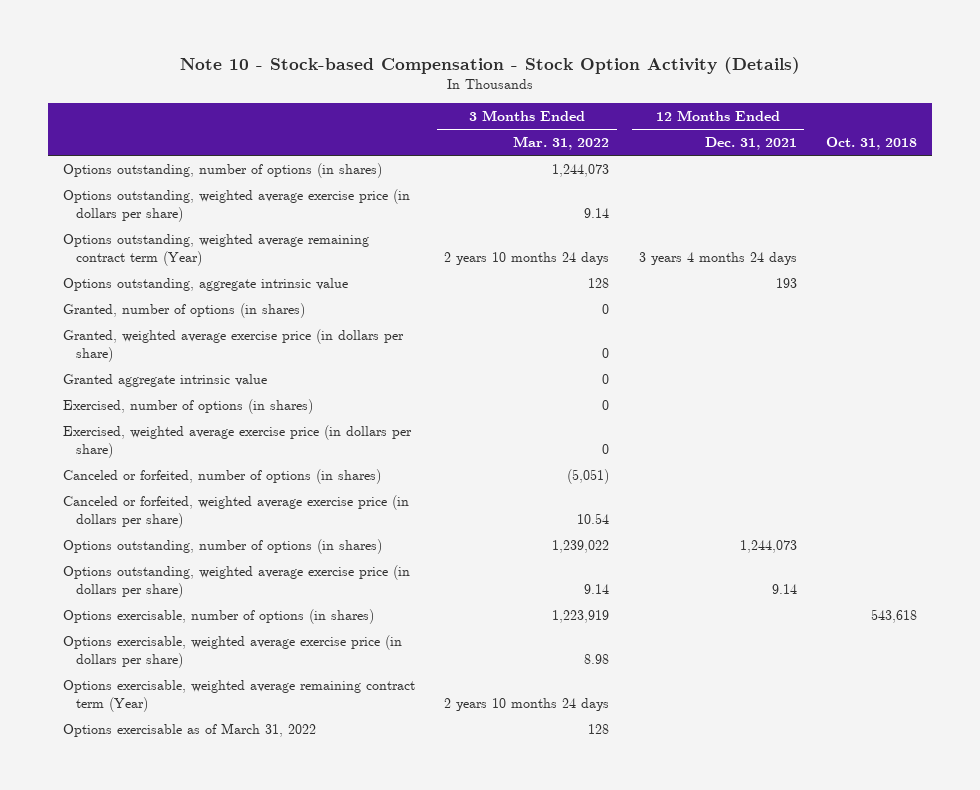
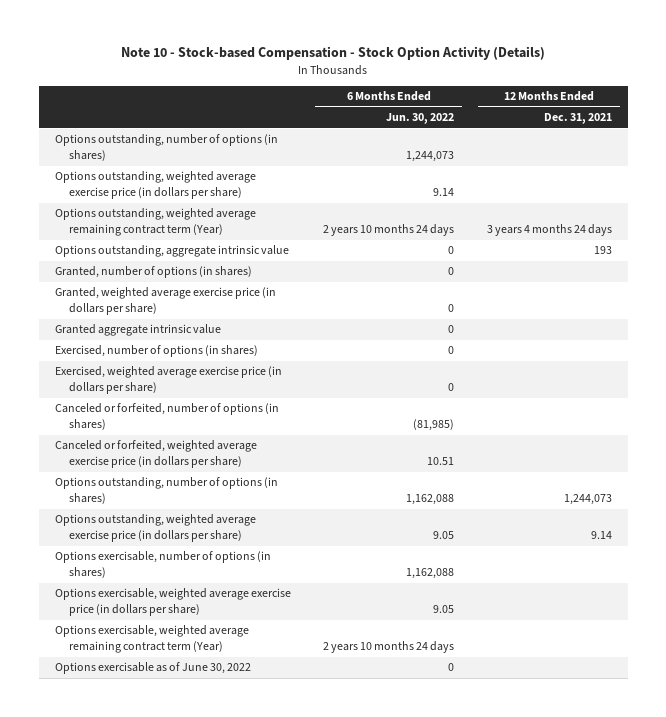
- | 3 Months Ended Mar. 31, 2022 | 12 Months Ended Dec. 31, 2021 | Oct. 31, 2018
+ | 6 Months Ended Jun. 30, 2022 | 12 Months Ended Dec. 31, 2021
- Options exercisable as of March 31, 2022 | 128 | |
+ Options exercisable as of June 30, 2022 | 0 |

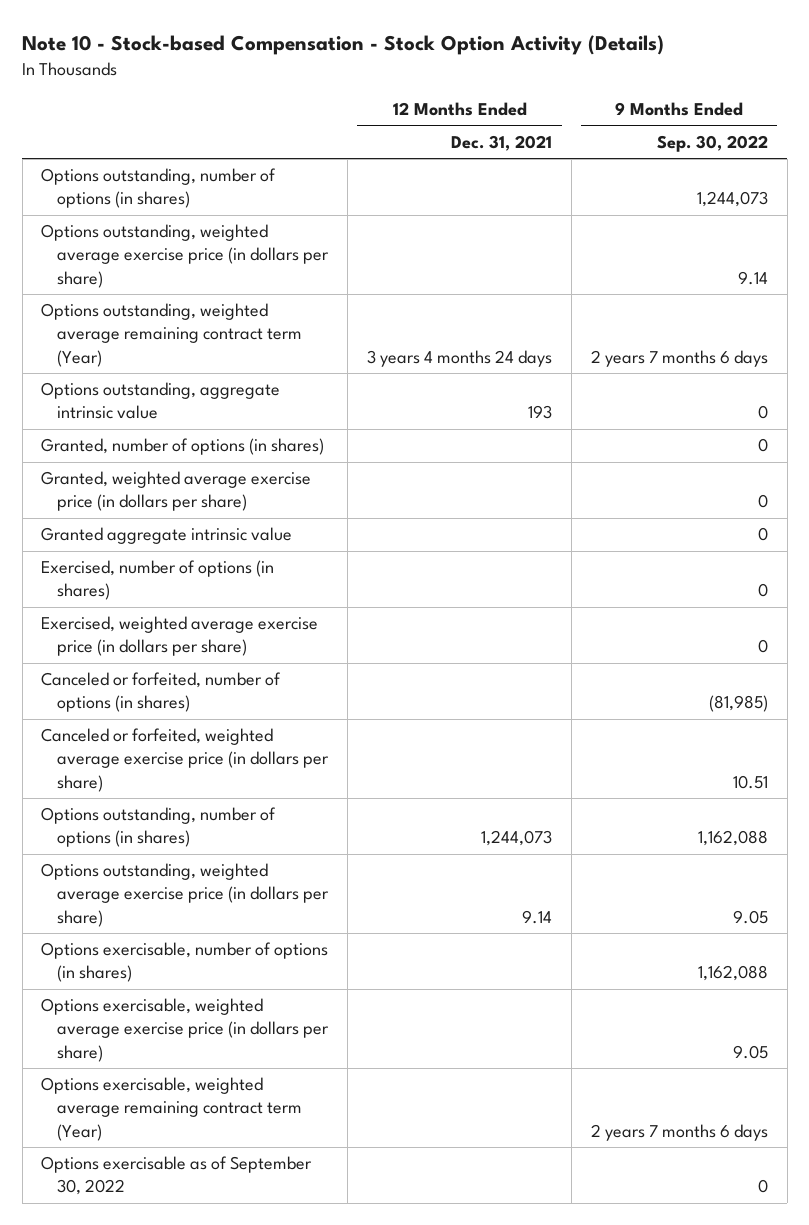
- | 6 Months Ended Jun. 30, 2022 | 12 Months Ended Dec. 31, 2021
+ | 12 Months Ended Dec. 31, 2021 | 9 Months Ended Sep. 30, 2022
- Options exercisable as of June 30, 2022 | 0 |
+ Options exercisable as of September 30, 2022 | | 0

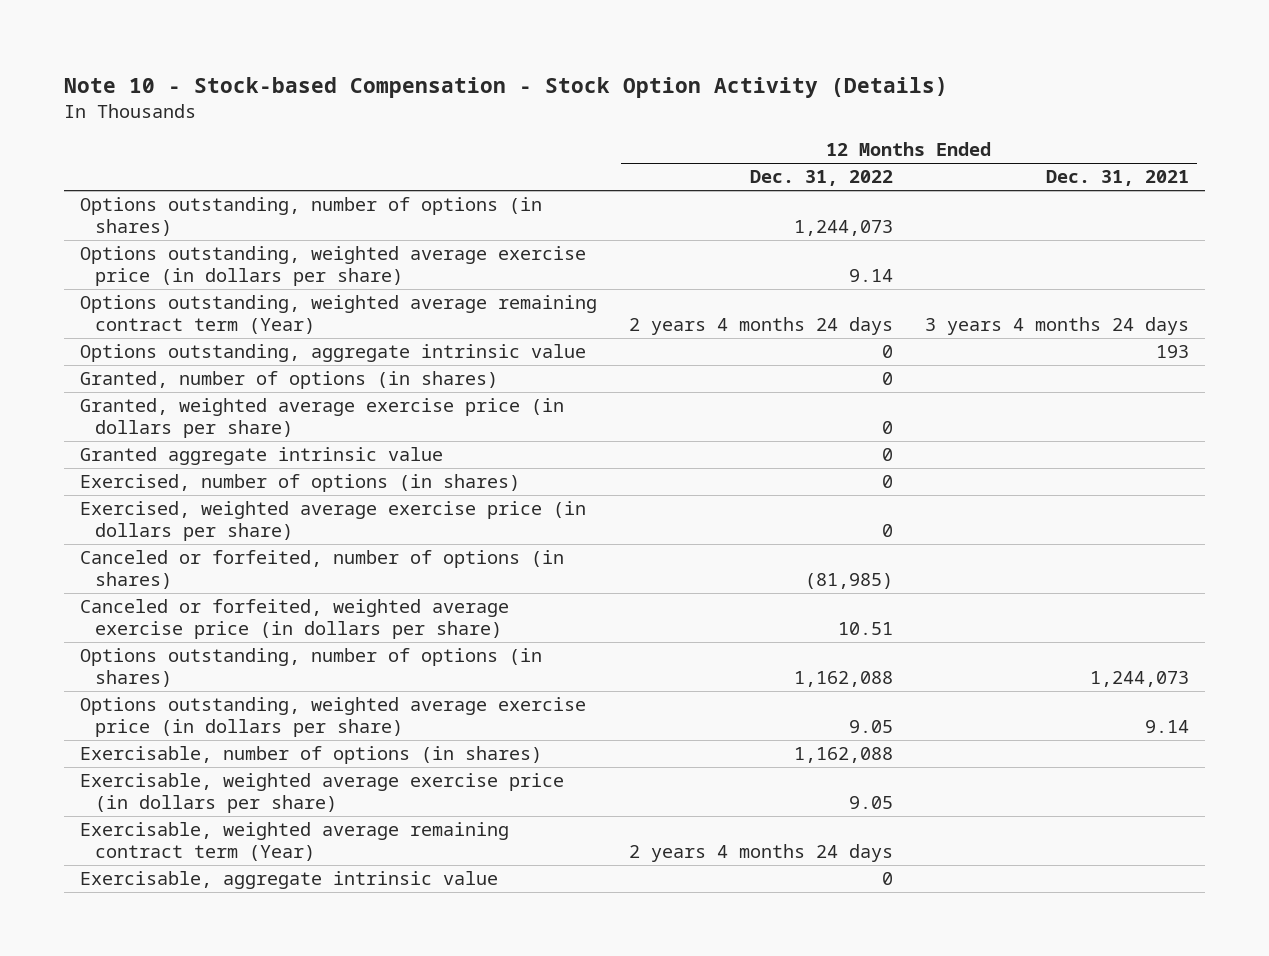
- | 12 Months Ended Dec. 31, 2021 | 9 Months Ended Sep. 30, 2022
+ | 12 Months Ended Dec. 31, 2022 | 12 Months Ended Dec. 31, 2021
- Options exercisable, number of options (in shares) | | 1,162,088
- Options exercisable, weighted average exercise price (in dollars per share) | | 9.05
- Options exercisable, weighted average remaining contract term (Year) | | 2 years 7 months 6 days
- Options exercisable as of September 30, 2022 | | 0
+ Exercisable, number of options (in shares) | 1,162,088 |
+ Exercisable, weighted average exercise price (in dollars per share) | 9.05 |
+ Exercisable, weighted average remaining contract term (Year) | 2 years 4 months 24 days |
+ Exercisable, aggregate intrinsic value | 0 |

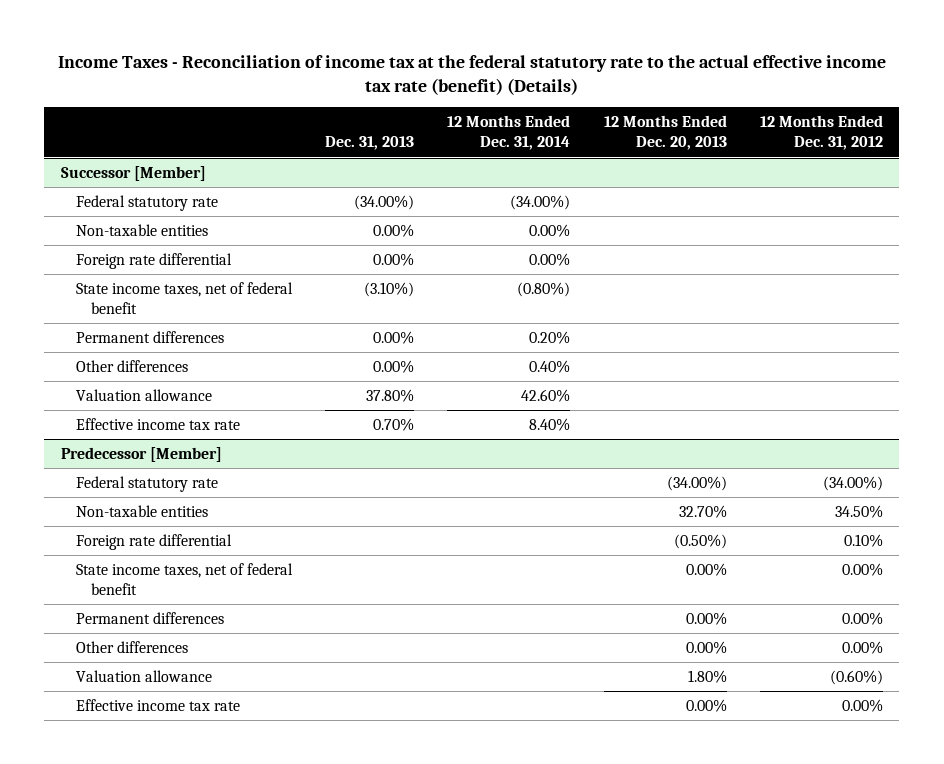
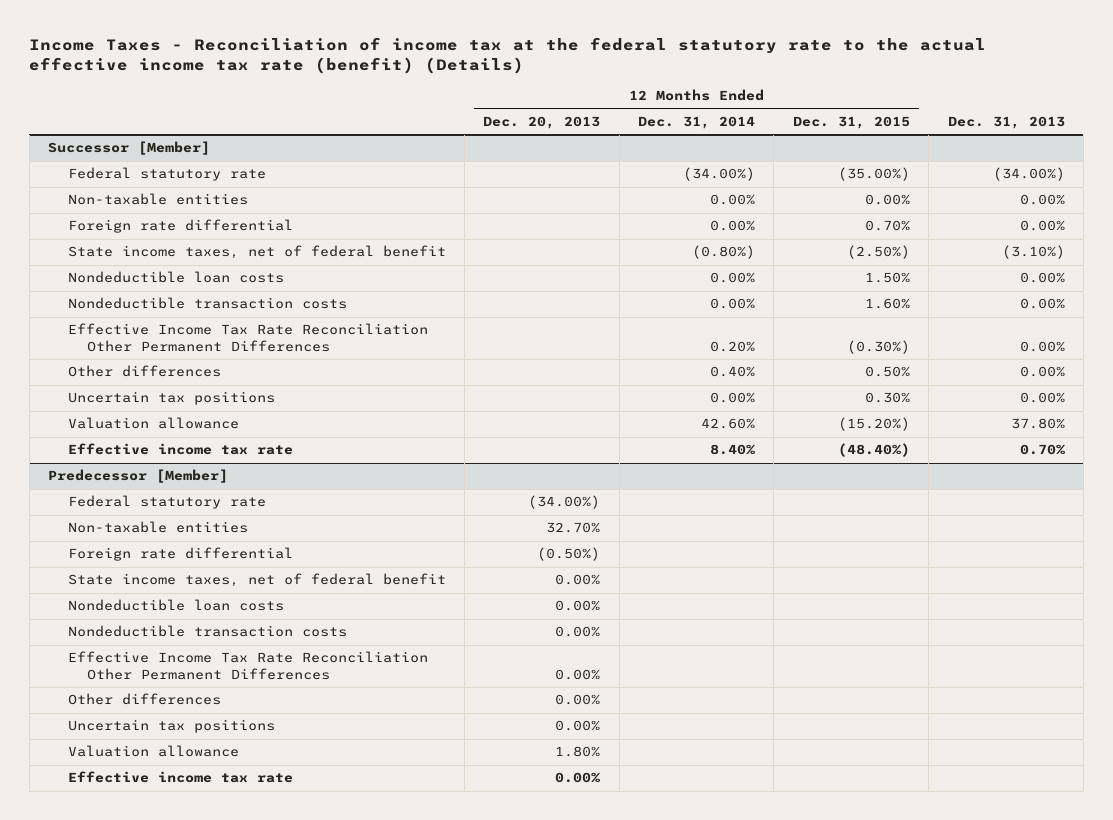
- | Dec. 31, 2013 | 12 Months Ended Dec. 31, 2014 | 12 Months Ended Dec. 20, 2013 | 12 Months Ended Dec. 31, 2012
+ | 12 Months Ended Dec. 20, 2013 | 12 Months Ended Dec. 31, 2014 | 12 Months Ended Dec. 31, 2015 | Dec. 31, 2013
@ Successor [Member]
- Permanent differences | 0.00% | 0.20% | |
+ Nondeductible loan costs | | 0.00% | 1.50% | 0.00%
+ Nondeductible transaction costs | | 0.00% | 1.60% | 0.00%
+ Effective Income Tax Rate Reconciliation Other Permanent Differences | | 0.20% | (0.30%) | 0.00%
+ Uncertain tax positions | | 0.00% | 0.30% | 0.00%
@ Predecessor [Member]
- Permanent differences | | | 0.00% | 0.00%
+ Nondeductible loan costs | 0.00% | | |
+ Nondeductible transaction costs | 0.00% | | |
+ Effective Income Tax Rate Reconciliation Other Permanent Differences | 0.00% | | |
+ Uncertain tax positions | 0.00% | | |

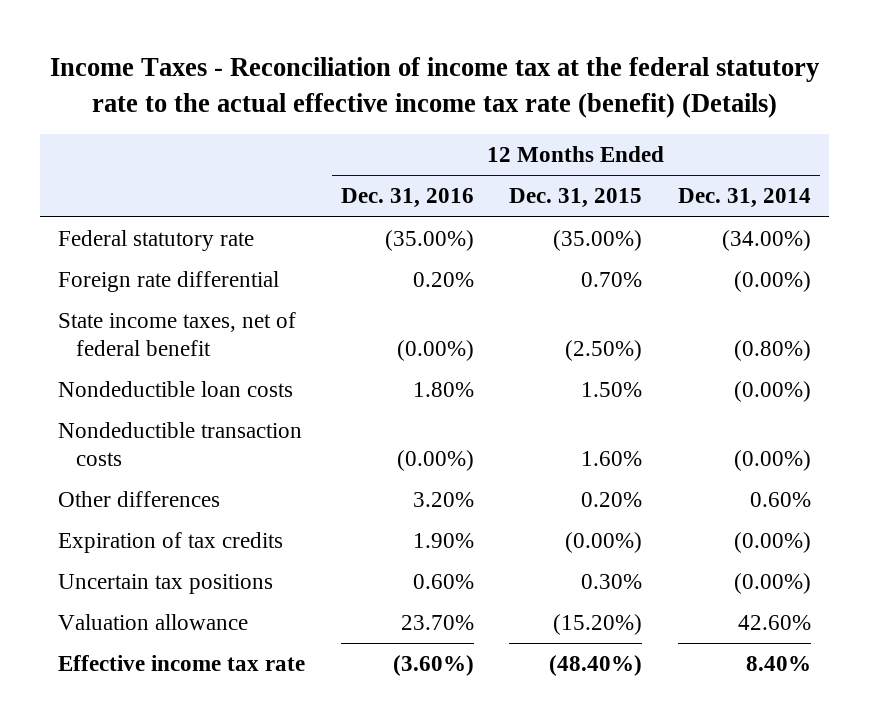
- | 12 Months Ended Dec. 20, 2013 | 12 Months Ended Dec. 31, 2014 | 12 Months Ended Dec. 31, 2015 | Dec. 31, 2013
+ | 12 Months Ended Dec. 31, 2016 | 12 Months Ended Dec. 31, 2015 | 12 Months Ended Dec. 31, 2014
- Successor [Member]
- Non-taxable entities | | 0.00% | 0.00% | 0.00%
- Foreign rate differential | | 0.00% | 0.70% | 0.00%
+ Foreign rate differential | 0.20% | 0.70% | (0.00%)
- Nondeductible loan costs | | 0.00% | 1.50% | 0.00%
- Nondeductible transaction costs | | 0.00% | 1.60% | 0.00%
- Effective Income Tax Rate Reconciliation Other Permanent Differences | | 0.20% | (0.30%) | 0.00%
- Other differences | | 0.40% | 0.50% | 0.00%
- Uncertain tax positions | | 0.00% | 0.30% | 0.00%
+ Nondeductible loan costs | 1.80% | 1.50% | (0.00%)
+ Nondeductible transaction costs | (0.00%) | 1.60% | (0.00%)
+ Other differences | 3.20% | 0.20% | 0.60%
+ Expiration of tax credits | 1.90% | (0.00%) | (0.00%)
+ Uncertain tax positions | 0.60% | 0.30% | (0.00%)
- Predecessor [Member]
- Federal statutory rate | (34.00%) | | |
- Non-taxable entities | 32.70% | | |
- Foreign rate differential | (0.50%) | | |
- State income taxes, net of federal benefit | 0.00% | | |
- Nondeductible loan costs | 0.00% | | |
- Nondeductible transaction costs | 0.00% | | |
- Effective Income Tax Rate Reconciliation Other Permanent Differences | 0.00% | | |
- Other differences | 0.00% | | |
- Uncertain tax positions | 0.00% | | |
- Valuation allowance | 1.80% | | |
- Effective income tax rate | 0.00% | | |

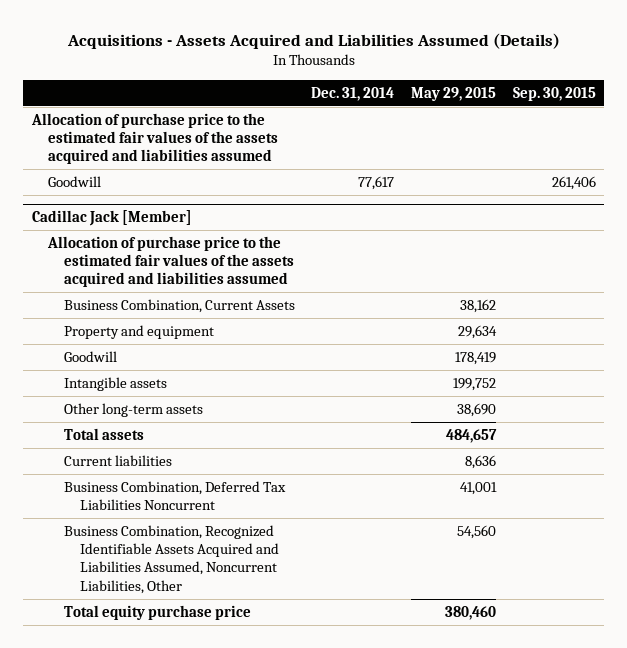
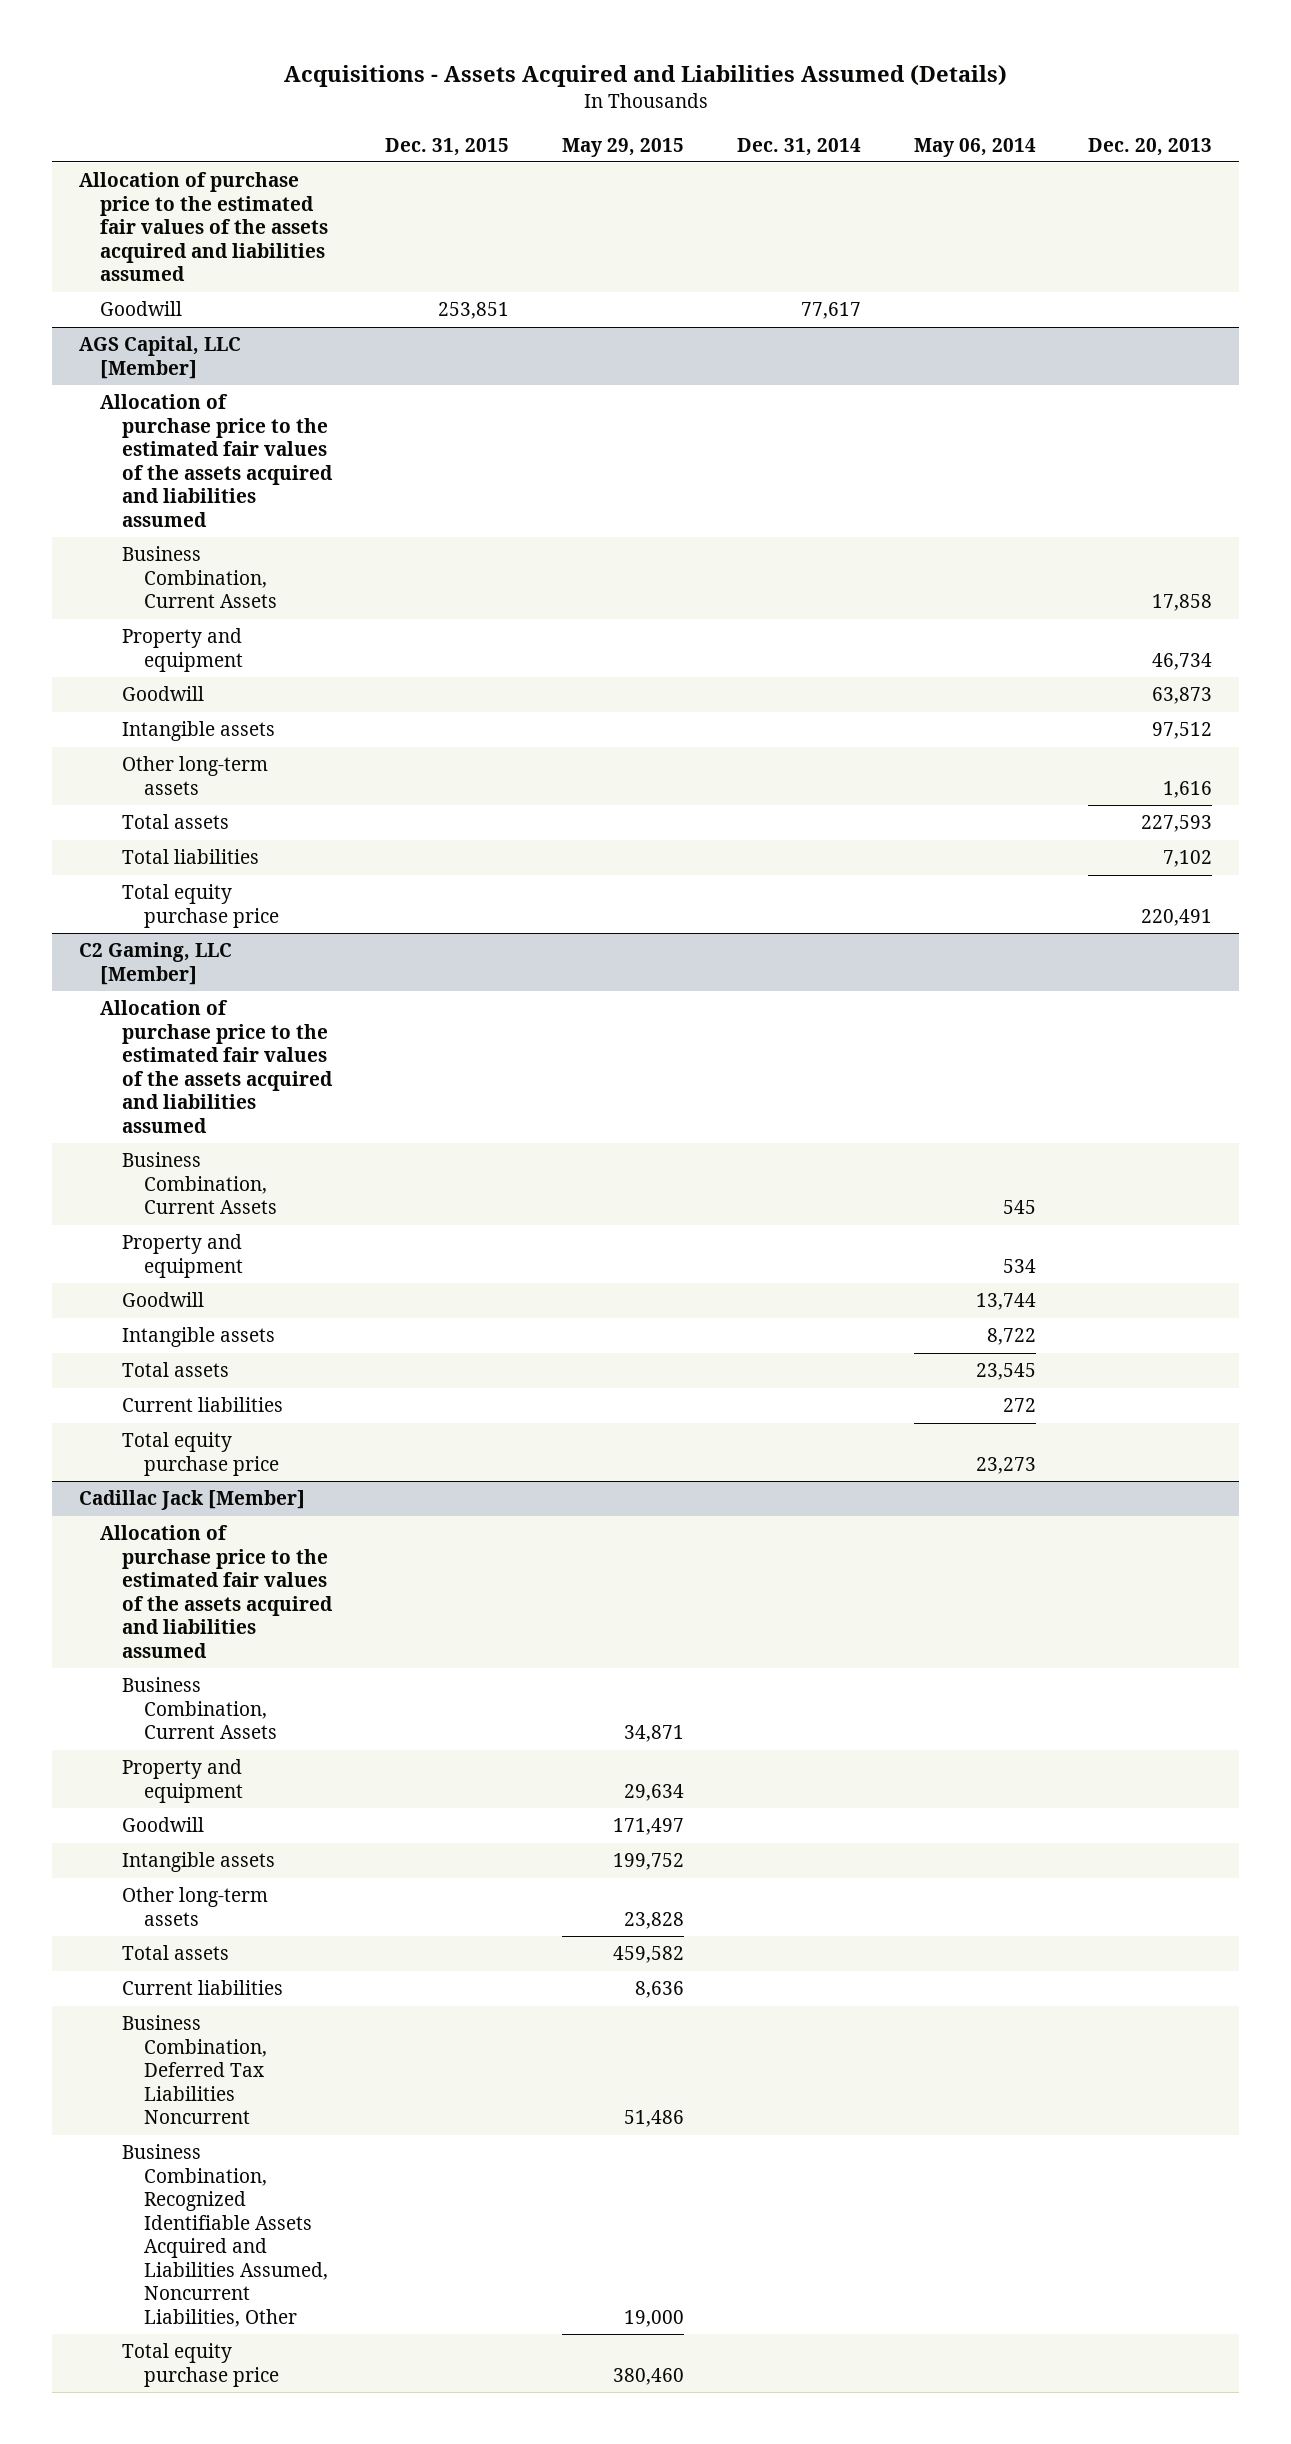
- | Dec. 31, 2014 | May 29, 2015 | Sep. 30, 2015
+ | Dec. 31, 2015 | May 29, 2015 | Dec. 31, 2014 | May 06, 2014 | Dec. 20, 2013
+ AGS Capital, LLC [Member]
+ Allocation of purchase price to the estimated fair values of the assets acquired and liabilities assumed
+ Business Combination, Current Assets | | | | | 17,858
+ Property and equipment | | | | | 46,734
+ Goodwill | | | | | 63,873
+ Intangible assets | | | | | 97,512
+ Other long-term assets | | | | | 1,616
+ Total assets | | | | | 227,593
+ Total liabilities | | | | | 7,102
+ Total equity purchase price | | | | | 220,491
+ C2 Gaming, LLC [Member]
+ Allocation of purchase price to the estimated fair values of the assets acquired and liabilities assumed
+ Business Combination, Current Assets | | | | 545 |
+ Property and equipment | | | | 534 |
+ Goodwill | | | | 13,744 |
+ Intangible assets | | | | 8,722 |
+ Total assets | | | | 23,545 |
+ Current liabilities | | | | 272 |
+ Total equity purchase price | | | | 23,273 |
@ Cadillac Jack [Member]
- Business Combination, Current Assets | | 38,162 |
+ Business Combination, Current Assets | | 34,871 | | |
- Goodwill | | 178,419 |
+ Goodwill | | 171,497 | | |
- Other long-term assets | | 38,690 |
- Total assets | | 484,657 |
+ Other long-term assets | | 23,828 | | |
+ Total assets | | 459,582 | | |
- Business Combination, Deferred Tax Liabilities Noncurrent | | 41,001 |
- Business Combination, Recognized Identifiable Assets Acquired and Liabilities Assumed, Noncurrent Liabilities, Other | | 54,560 |
+ Business Combination, Deferred Tax Liabilities Noncurrent | | 51,486 | | |
+ Business Combination, Recognized Identifiable Assets Acquired and Liabilities Assumed, Noncurrent Liabilities, Other | | 19,000 | | |

